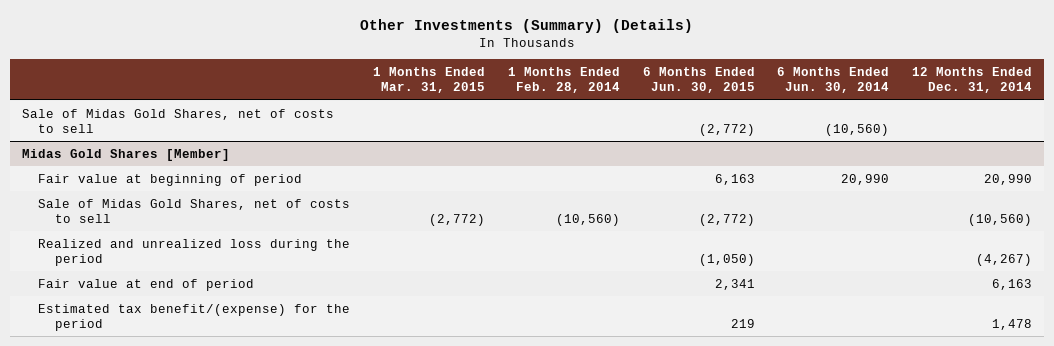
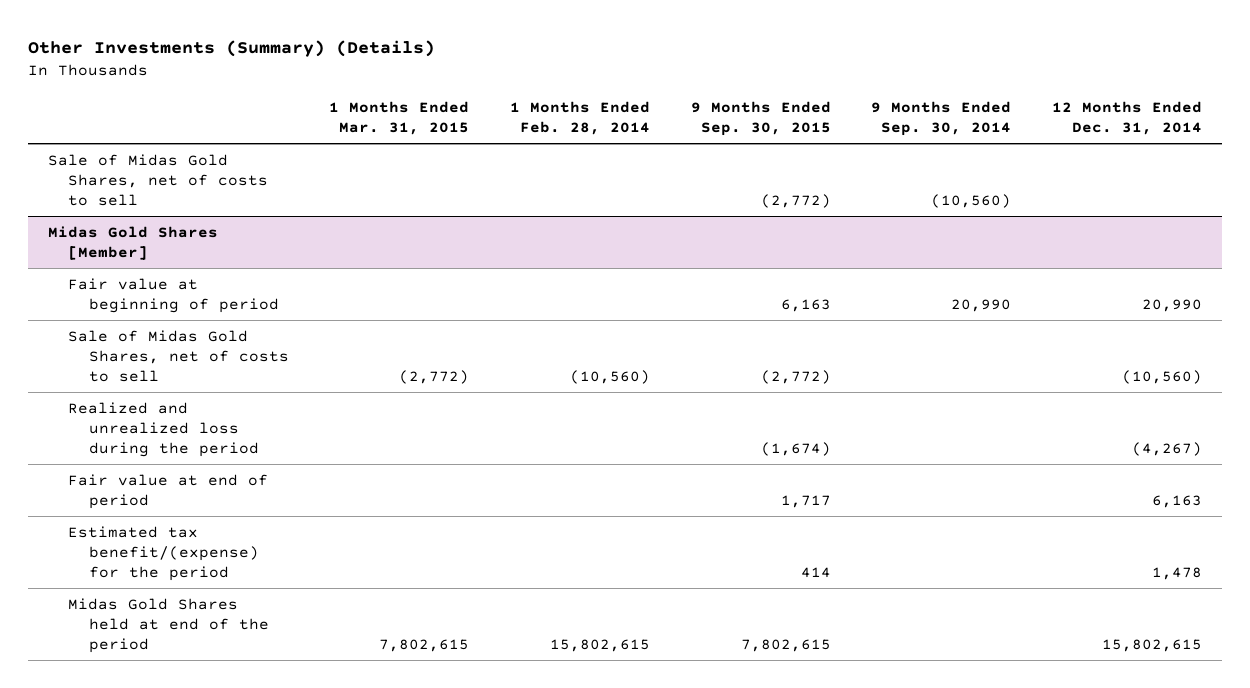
- | 1 Months Ended Mar. 31, 2015 | 1 Months Ended Feb. 28, 2014 | 6 Months Ended Jun. 30, 2015 | 6 Months Ended Jun. 30, 2014 | 12 Months Ended Dec. 31, 2014
+ | 1 Months Ended Mar. 31, 2015 | 1 Months Ended Feb. 28, 2014 | 9 Months Ended Sep. 30, 2015 | 9 Months Ended Sep. 30, 2014 | 12 Months Ended Dec. 31, 2014
@ Midas Gold Shares [Member]
+ Midas Gold Shares held at end of the period | 7,802,615 | 15,802,615 | 7,802,615 | | 15,802,615

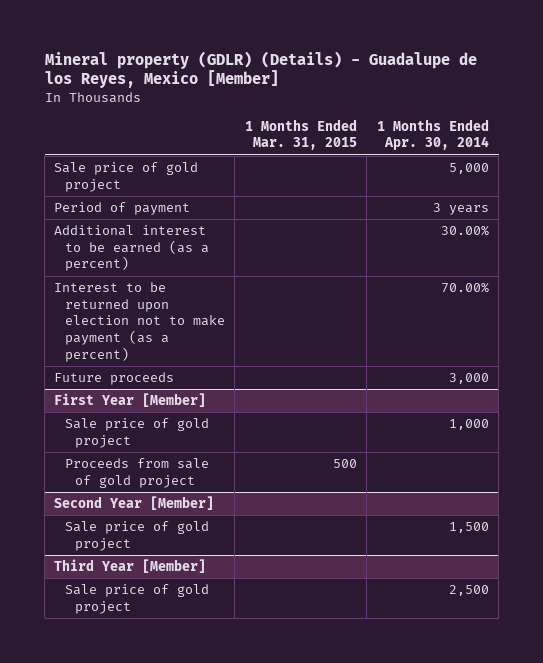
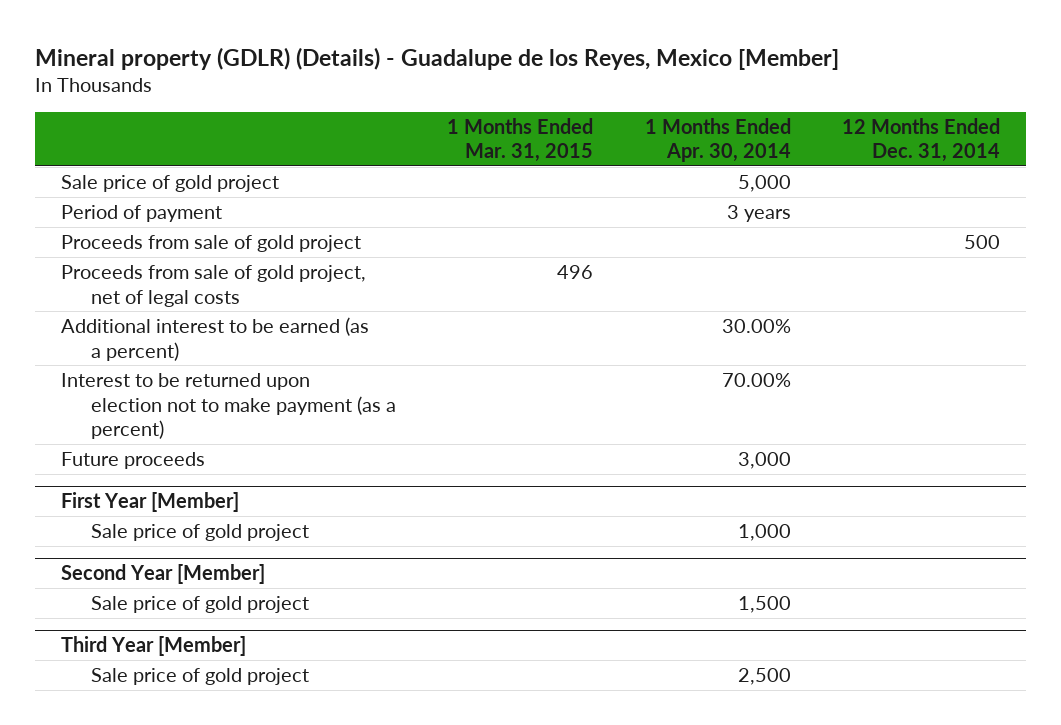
- | 1 Months Ended Mar. 31, 2015 | 1 Months Ended Apr. 30, 2014
+ | 1 Months Ended Mar. 31, 2015 | 1 Months Ended Apr. 30, 2014 | 12 Months Ended Dec. 31, 2014
+ Proceeds from sale of gold project | | | 500
+ Proceeds from sale of gold project, net of legal costs | 496 | |
@ First Year [Member]
- Proceeds from sale of gold project | 500 |

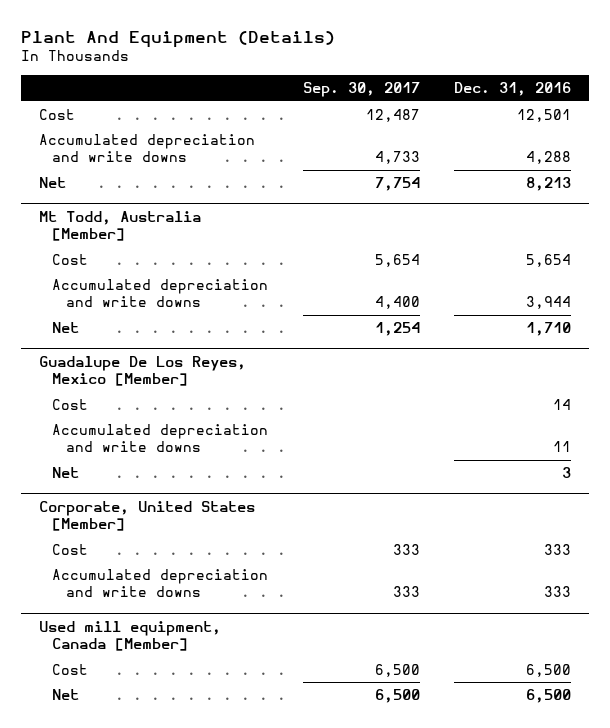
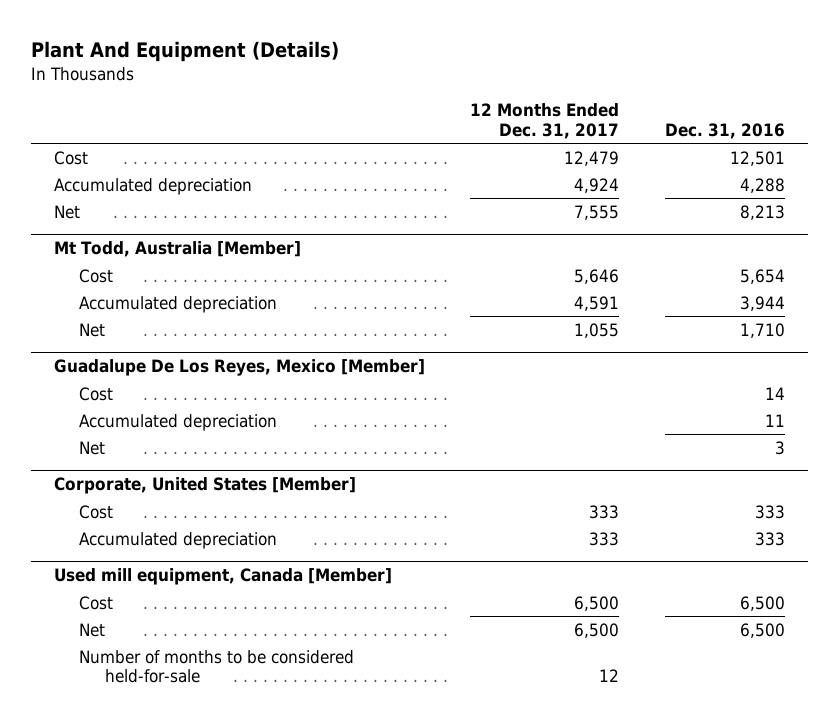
- | Sep. 30, 2017 | Dec. 31, 2016
+ | 12 Months Ended Dec. 31, 2017 | Dec. 31, 2016
- Accumulated depreciation and write downs | 4,733 | 4,288
+ Accumulated depreciation | 4,924 | 4,288
@ Mt Todd, Australia [Member]
- Accumulated depreciation and write downs | 4,400 | 3,944
+ Accumulated depreciation | 4,591 | 3,944
@ Guadalupe De Los Reyes, Mexico [Member]
- Accumulated depreciation and write downs | | 11
+ Accumulated depreciation | | 11
@ Corporate, United States [Member]
- Accumulated depreciation and write downs | 333 | 333
+ Accumulated depreciation | 333 | 333
@ Used mill equipment, Canada [Member]
+ Number of months to be considered held-for-sale | 12 |

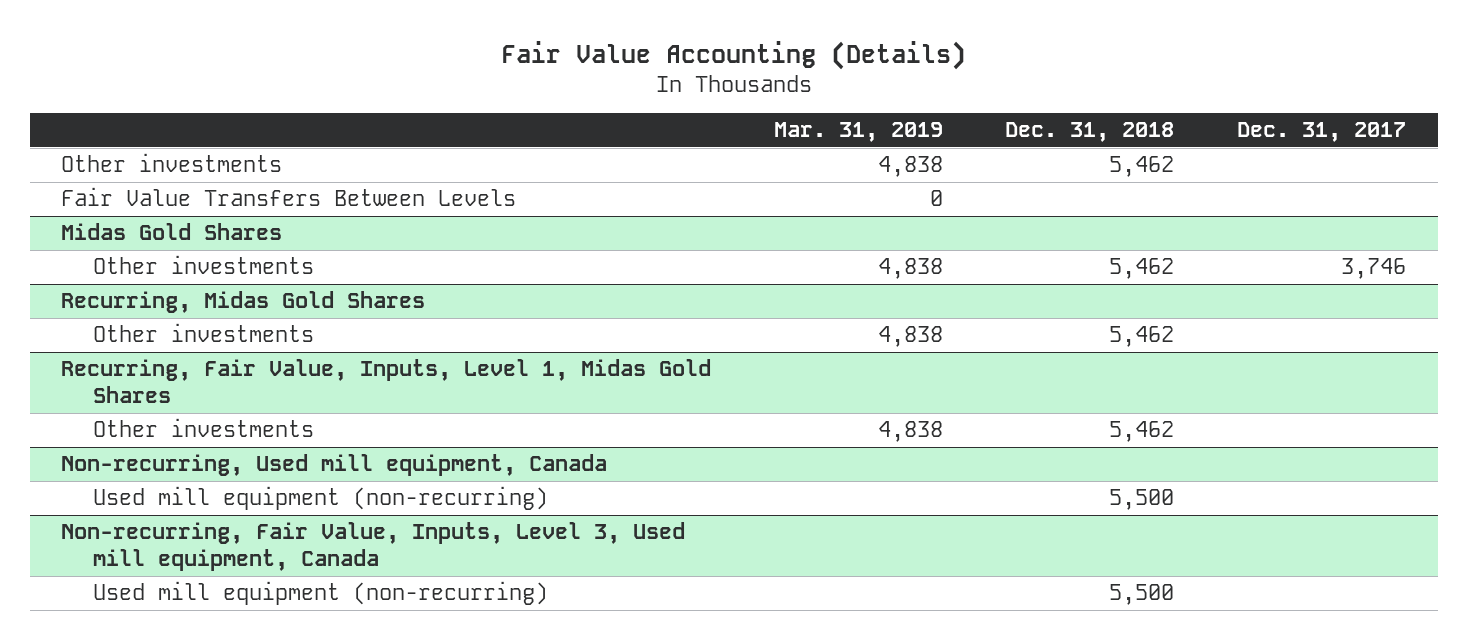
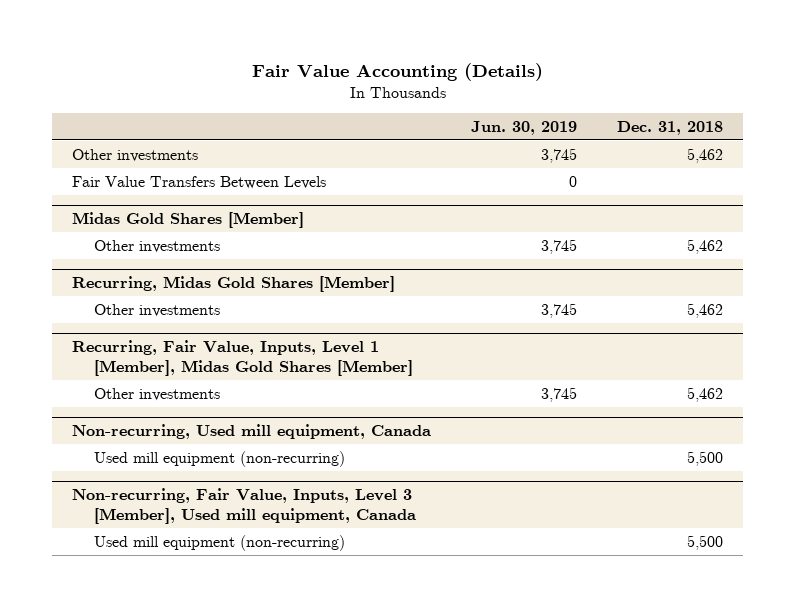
- | Mar. 31, 2019 | Dec. 31, 2018 | Dec. 31, 2017
+ | Jun. 30, 2019 | Dec. 31, 2018
- Midas Gold Shares
+ Midas Gold Shares [Member]
- Recurring, Midas Gold Shares
+ Recurring, Midas Gold Shares [Member]
- Recurring, Fair Value, Inputs, Level 1, Midas Gold Shares
+ Recurring, Fair Value, Inputs, Level 1 [Member], Midas Gold Shares [Member]
- Non-recurring, Fair Value, Inputs, Level 3, Used mill equipment, Canada
+ Non-recurring, Fair Value, Inputs, Level 3 [Member], Used mill equipment, Canada

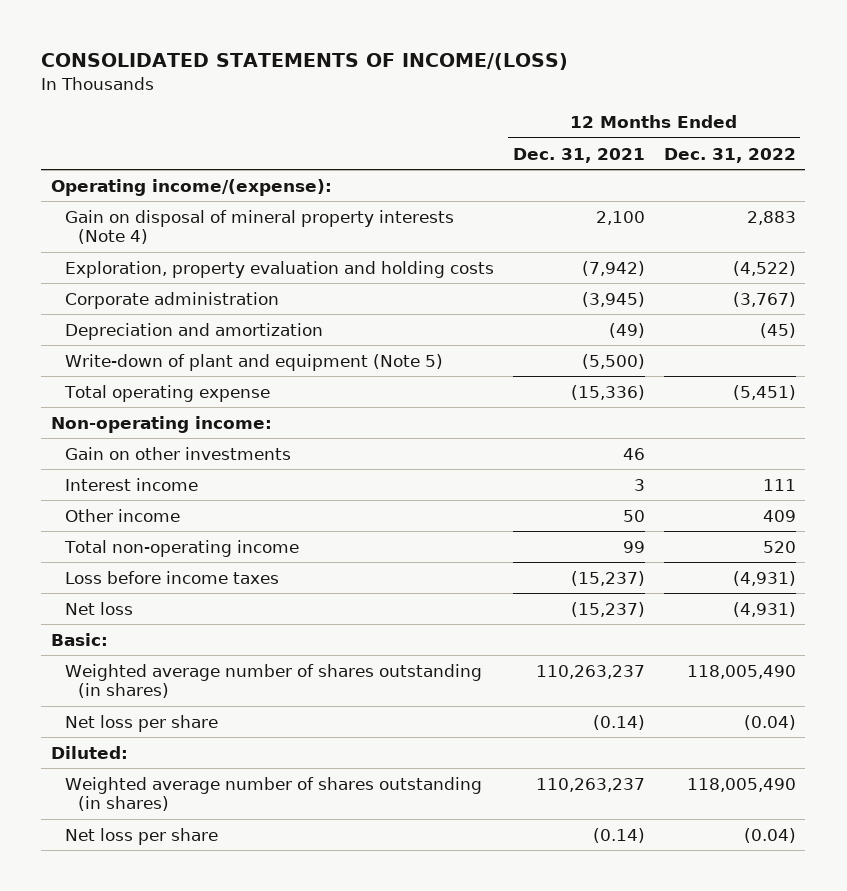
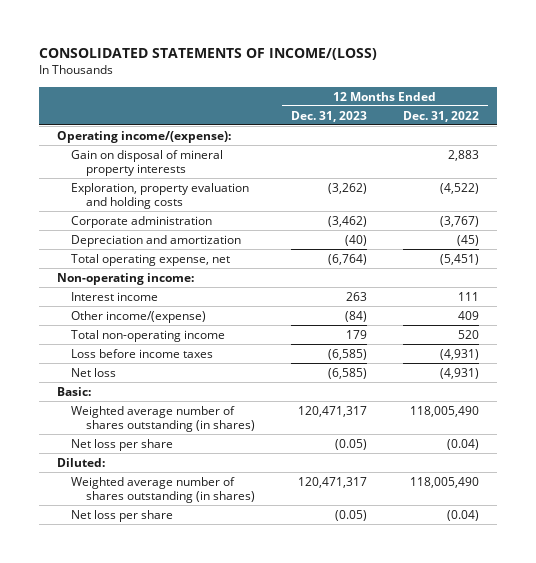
- | 12 Months Ended Dec. 31, 2021 | 12 Months Ended Dec. 31, 2022
+ | 12 Months Ended Dec. 31, 2023 | 12 Months Ended Dec. 31, 2022
- Gain on disposal of mineral property interests (Note 4) | 2,100 | 2,883
+ Gain on disposal of mineral property interests | | 2,883
- Write-down of plant and equipment (Note 5) | (5,500) |
- Total operating expense | (15,336) | (5,451)
+ Total operating expense, net | (6,764) | (5,451)
- Gain on other investments | 46 |
- Other income | 50 | 409
+ Other income/(expense) | (84) | 409

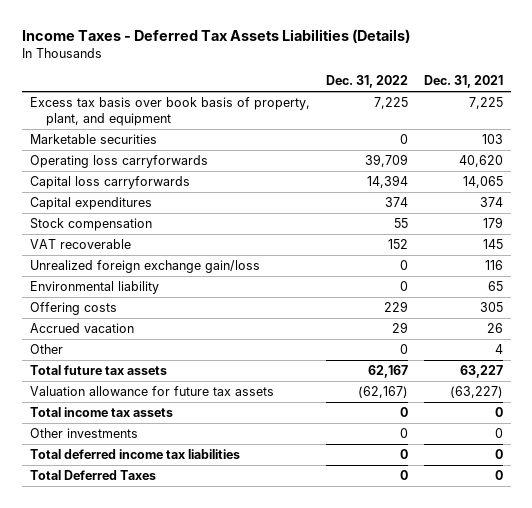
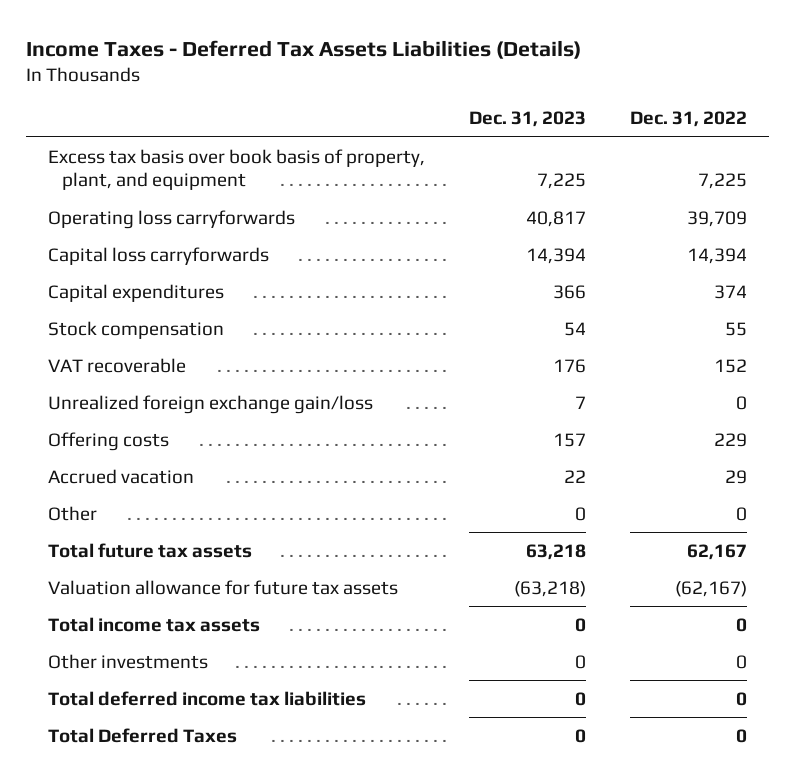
- | Dec. 31, 2022 | Dec. 31, 2021
+ | Dec. 31, 2023 | Dec. 31, 2022
- Marketable securities | 0 | 103
- Environmental liability | 0 | 65

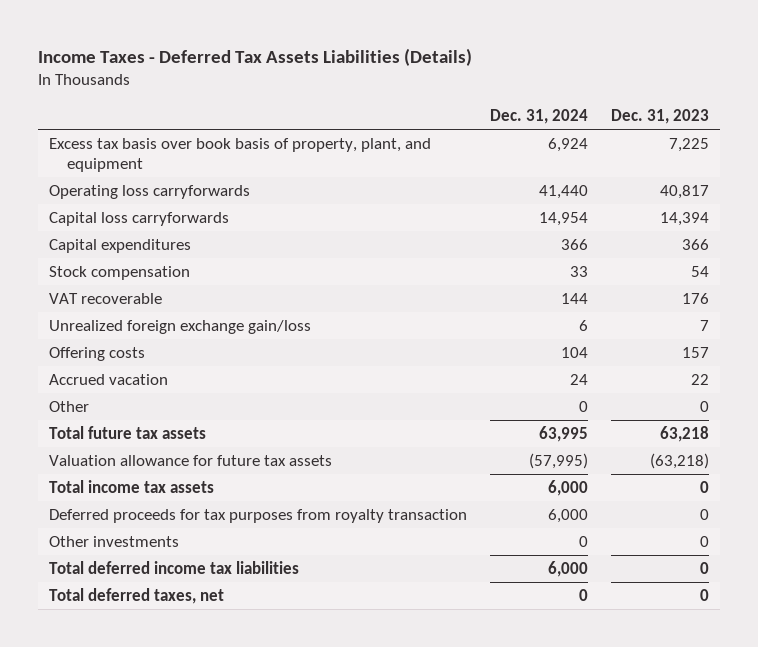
- | Dec. 31, 2023 | Dec. 31, 2022
+ | Dec. 31, 2024 | Dec. 31, 2023
+ Deferred proceeds for tax purposes from royalty transaction | 6,000 | 0
- Total Deferred Taxes | 0 | 0
+ Total deferred taxes, net | 0 | 0

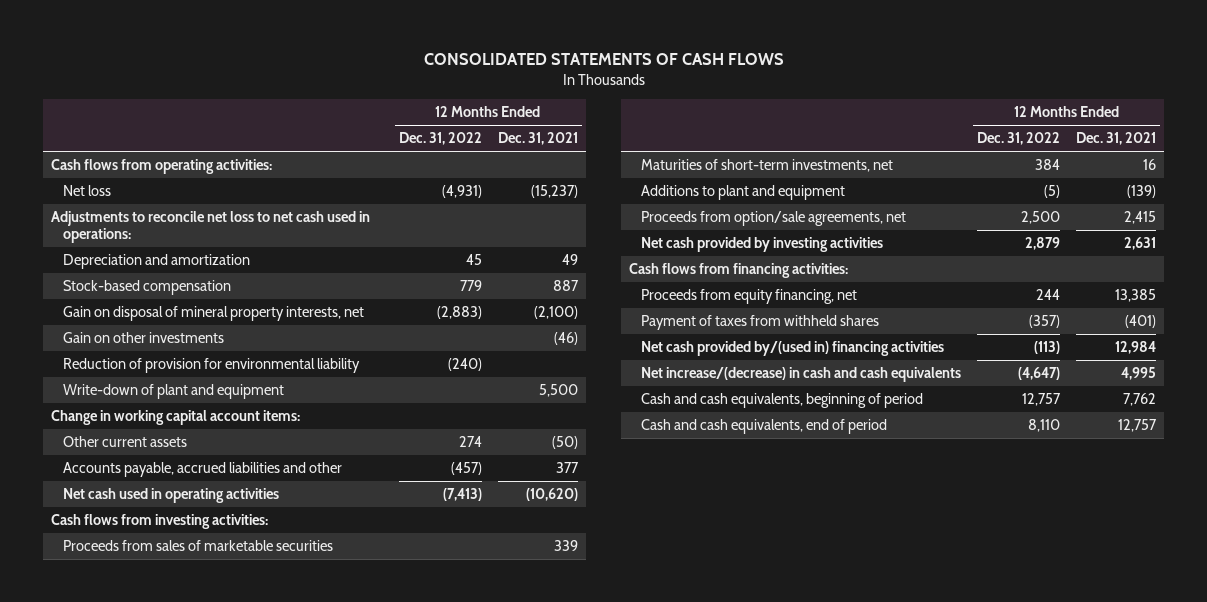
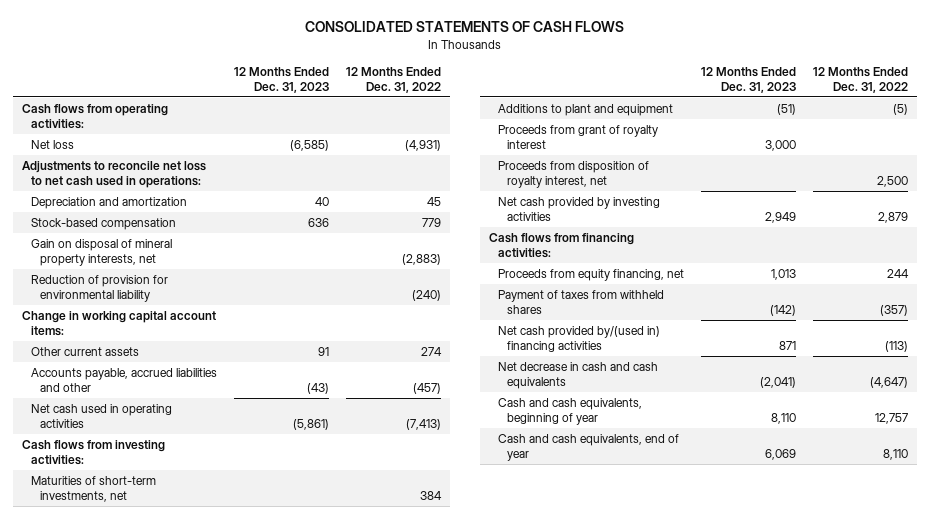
- | 12 Months Ended Dec. 31, 2022 | 12 Months Ended Dec. 31, 2021
+ | 12 Months Ended Dec. 31, 2023 | 12 Months Ended Dec. 31, 2022
- Gain on other investments | | (46)
- Write-down of plant and equipment | | 5,500
- Proceeds from sales of marketable securities | | 339
- Proceeds from option/sale agreements, net | 2,500 | 2,415
+ Proceeds from grant of royalty interest | 3,000 |
+ Proceeds from disposition of royalty interest, net | | 2,500
- Net increase/(decrease) in cash and cash equivalents | (4,647) | 4,995
- Cash and cash equivalents, beginning of period | 12,757 | 7,762
- Cash and cash equivalents, end of period | 8,110 | 12,757
+ Net decrease in cash and cash equivalents | (2,041) | (4,647)
+ Cash and cash equivalents, beginning of year | 8,110 | 12,757
+ Cash and cash equivalents, end of year | 6,069 | 8,110

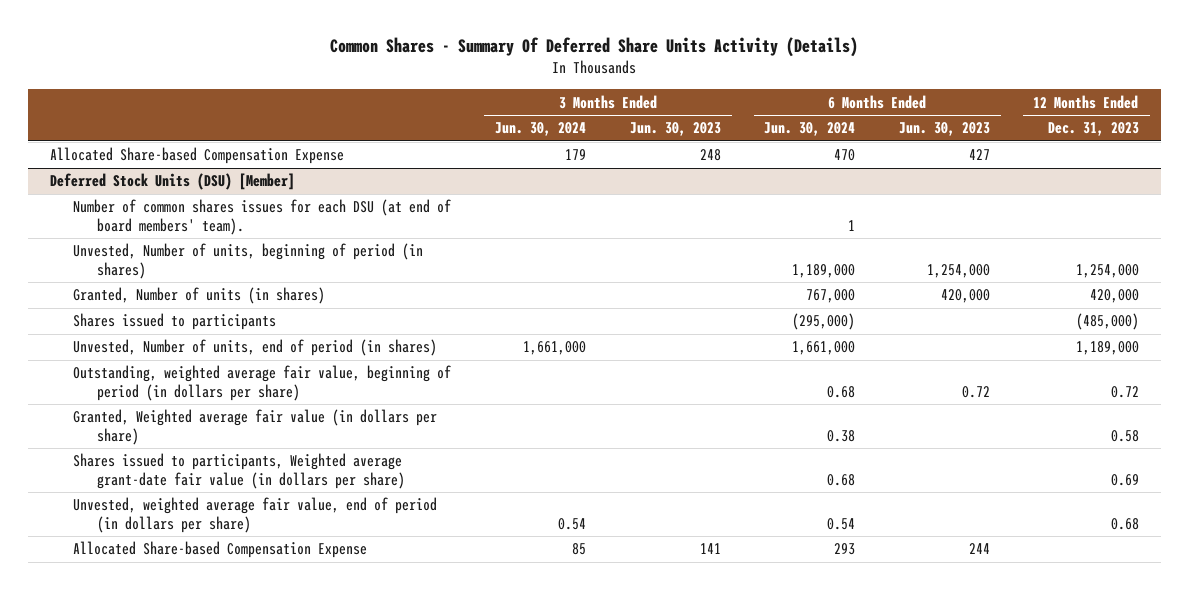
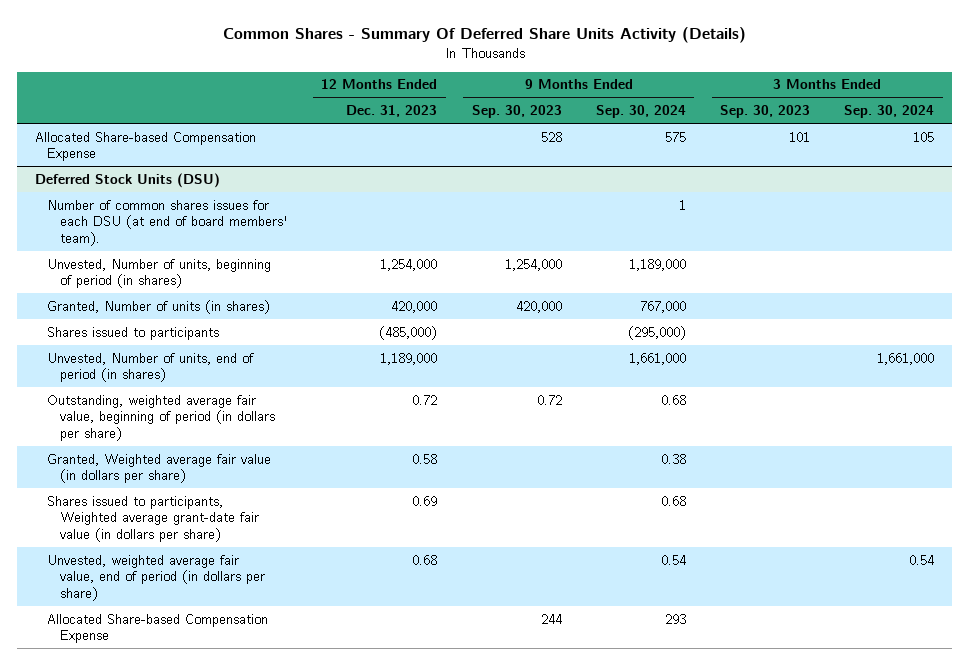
- | 3 Months Ended Jun. 30, 2024 | 3 Months Ended Jun. 30, 2023 | 6 Months Ended Jun. 30, 2024 | 6 Months Ended Jun. 30, 2023 | 12 Months Ended Dec. 31, 2023
+ | 12 Months Ended Dec. 31, 2023 | 9 Months Ended Sep. 30, 2023 | 9 Months Ended Sep. 30, 2024 | 3 Months Ended Sep. 30, 2023 | 3 Months Ended Sep. 30, 2024
- Deferred Stock Units (DSU) [Member]
+ Deferred Stock Units (DSU)

